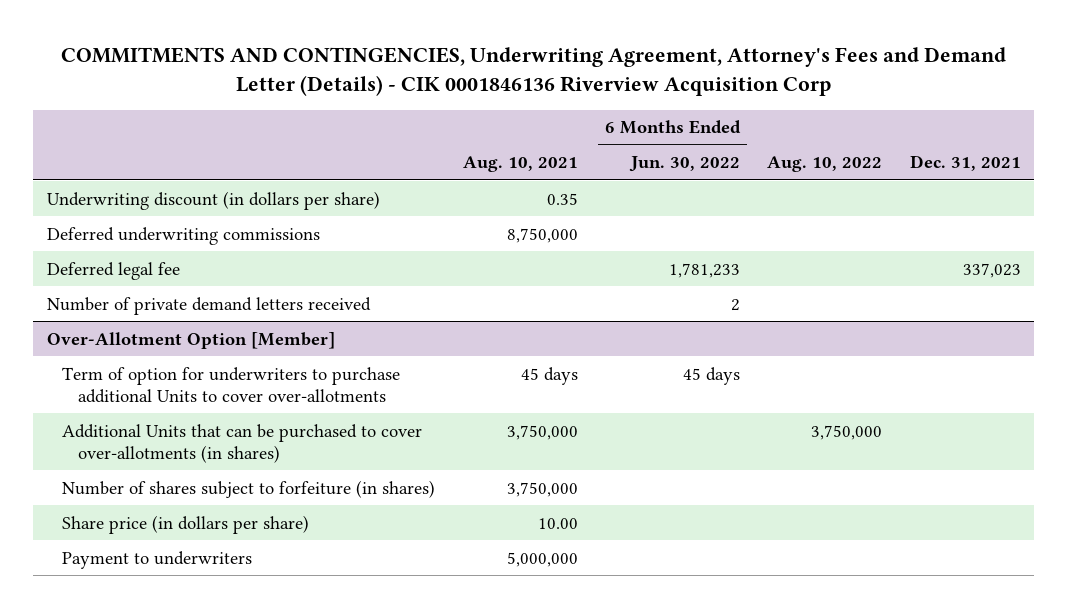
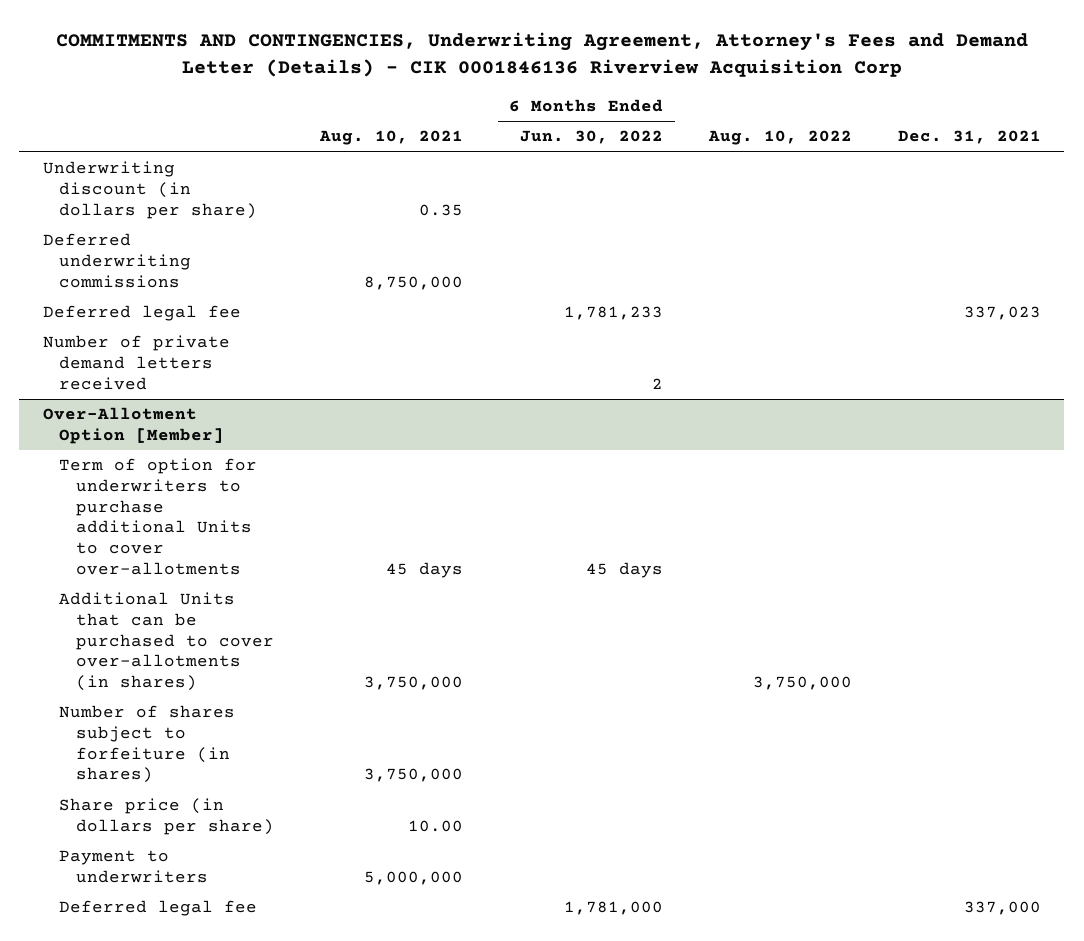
@ Over-Allotment Option [Member]
+ Deferred legal fee | | 1,781,000 | | 337,000

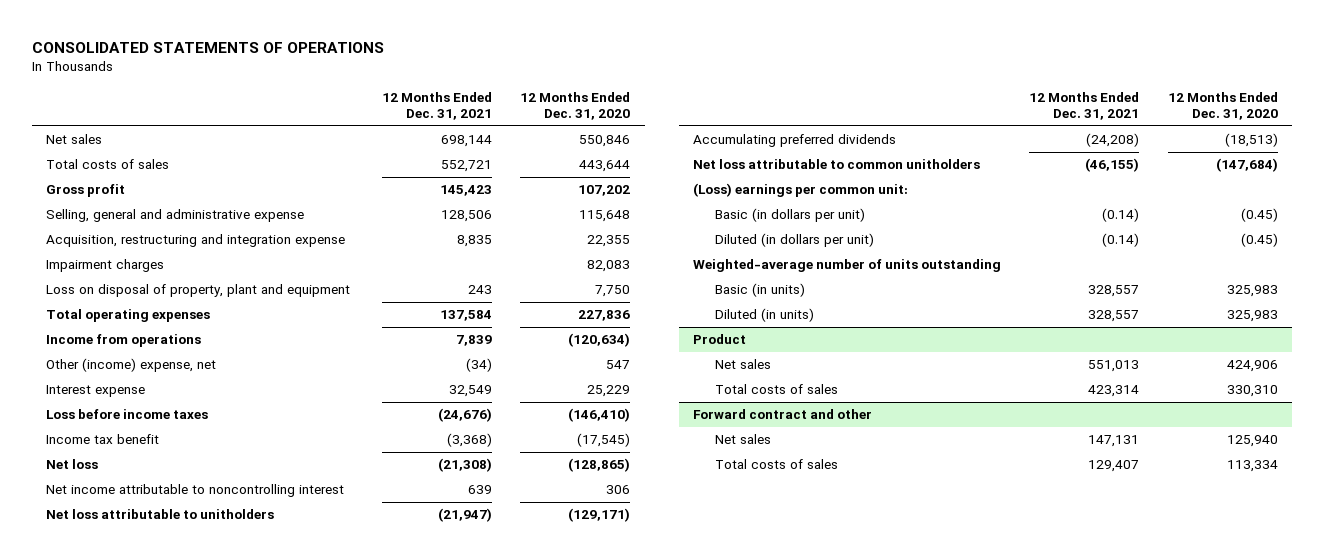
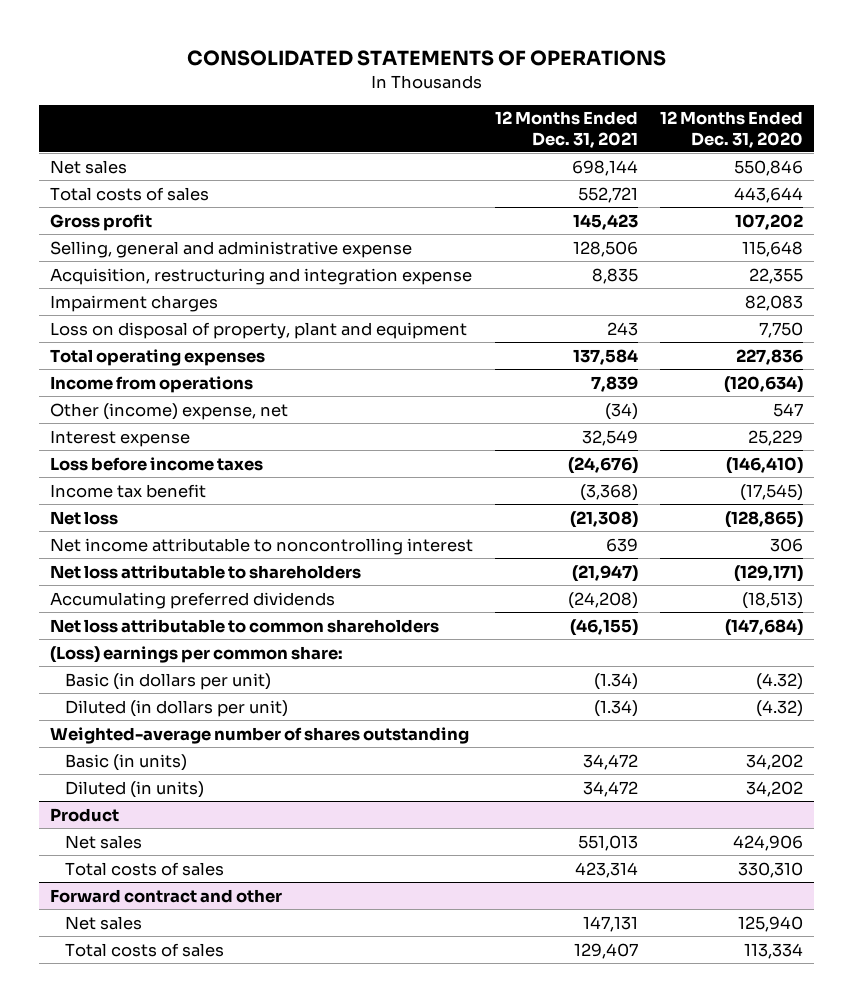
- Net loss attributable to unitholders | (21,947) | (129,171)
+ Net loss attributable to shareholders | (21,947) | (129,171)
- Net loss attributable to common unitholders | (46,155) | (147,684)
- (Loss) earnings per common unit:
- Basic (in dollars per unit) | (0.14) | (0.45)
- Diluted (in dollars per unit) | (0.14) | (0.45)
- Weighted-average number of units outstanding
- Basic (in units) | 328,557 | 325,983
- Diluted (in units) | 328,557 | 325,983
+ Net loss attributable to common shareholders | (46,155) | (147,684)
+ (Loss) earnings per common share:
+ Basic (in dollars per unit) | (1.34) | (4.32)
+ Diluted (in dollars per unit) | (1.34) | (4.32)
+ Weighted-average number of shares outstanding
+ Basic (in units) | 34,472 | 34,202
+ Diluted (in units) | 34,472 | 34,202

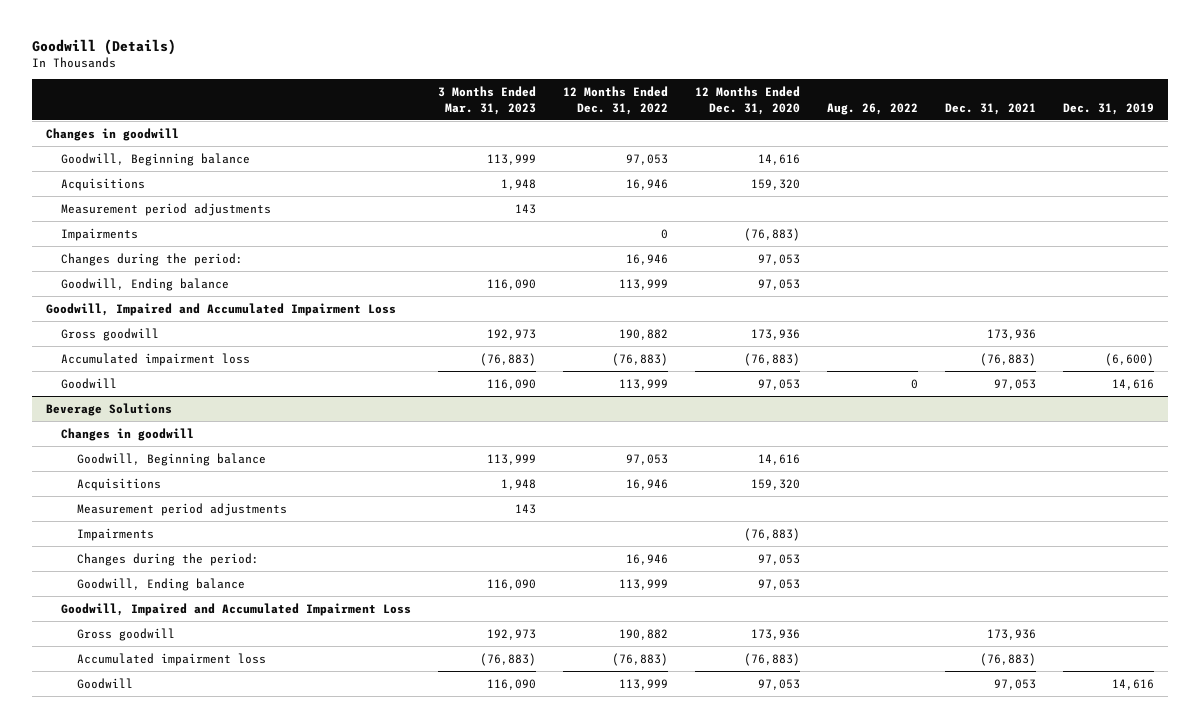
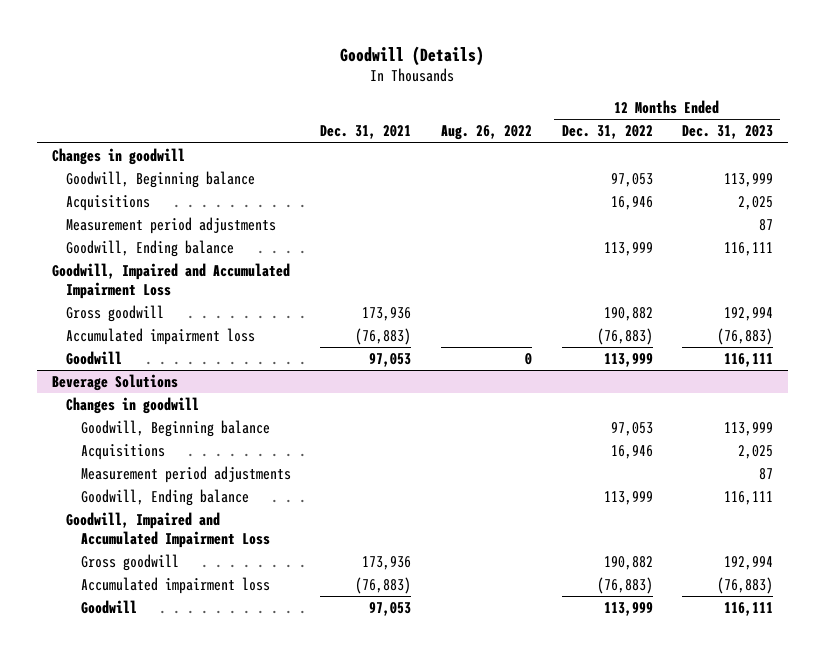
- | 3 Months Ended Mar. 31, 2023 | 12 Months Ended Dec. 31, 2022 | 12 Months Ended Dec. 31, 2020 | Aug. 26, 2022 | Dec. 31, 2021 | Dec. 31, 2019
+ | Dec. 31, 2021 | Aug. 26, 2022 | 12 Months Ended Dec. 31, 2022 | 12 Months Ended Dec. 31, 2023
- Impairments | | 0 | (76,883) | | |
- Changes during the period: | | 16,946 | 97,053 | | |
@ Beverage Solutions
- Impairments | | | (76,883) | | |
- Changes during the period: | | 16,946 | 97,053 | | |

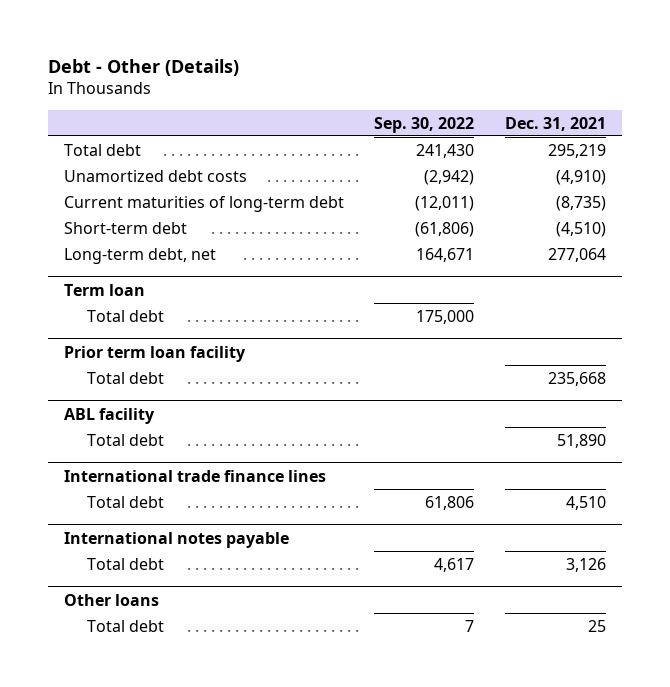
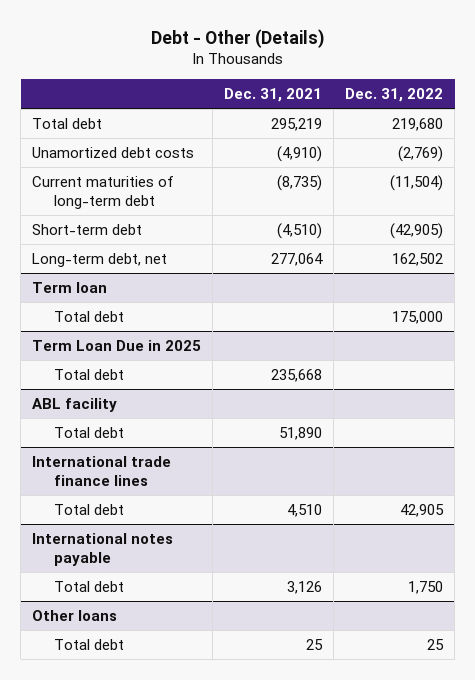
- | Sep. 30, 2022 | Dec. 31, 2021
+ | Dec. 31, 2021 | Dec. 31, 2022
- Prior term loan facility
+ Term Loan Due in 2025

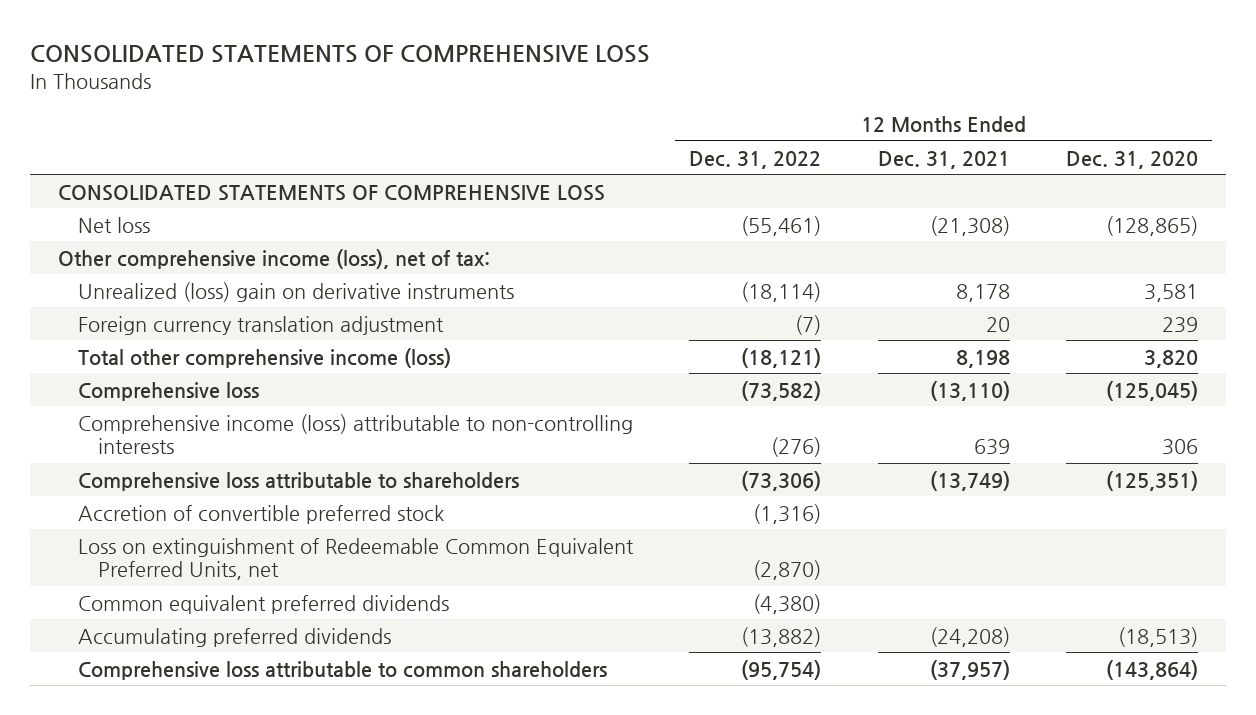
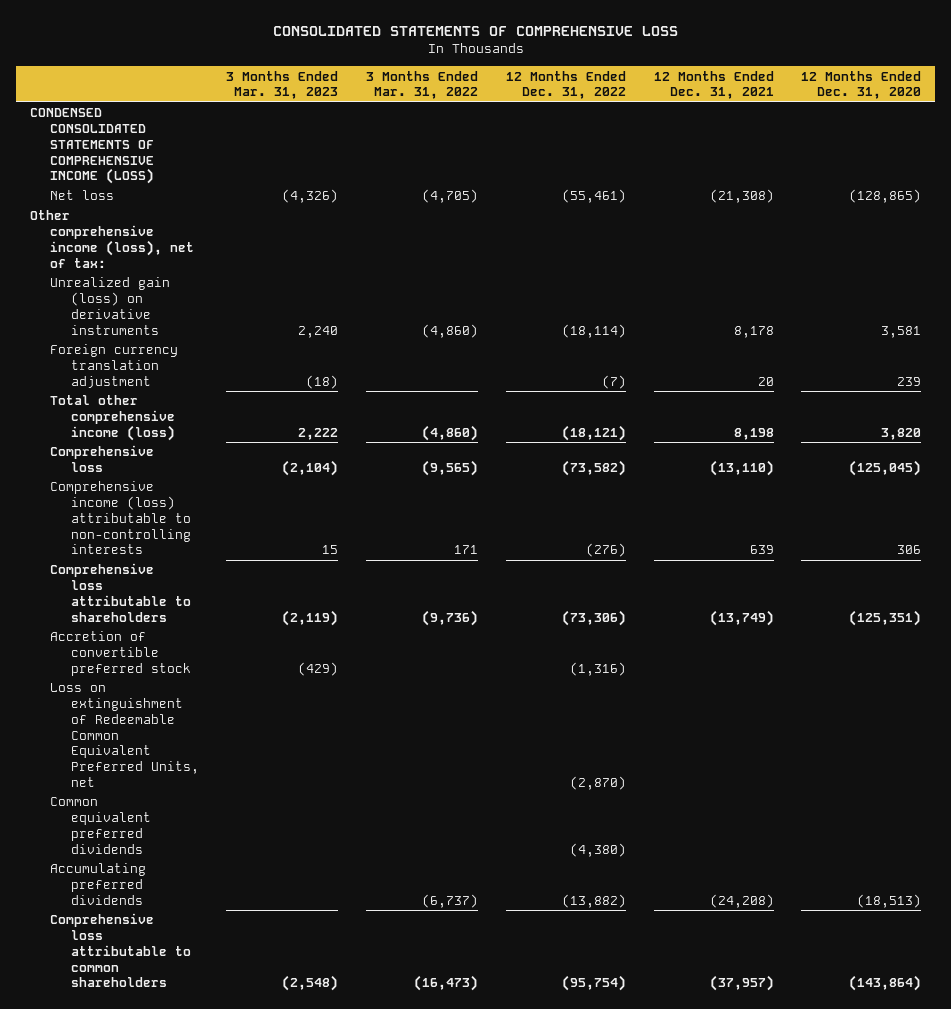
- | 12 Months Ended Dec. 31, 2022 | 12 Months Ended Dec. 31, 2021 | 12 Months Ended Dec. 31, 2020
+ | 3 Months Ended Mar. 31, 2023 | 3 Months Ended Mar. 31, 2022 | 12 Months Ended Dec. 31, 2022 | 12 Months Ended Dec. 31, 2021 | 12 Months Ended Dec. 31, 2020
- CONSOLIDATED STATEMENTS OF COMPREHENSIVE LOSS
+ CONDENSED CONSOLIDATED STATEMENTS OF COMPREHENSIVE INCOME (LOSS)
- Unrealized (loss) gain on derivative instruments | (18,114) | 8,178 | 3,581
+ Unrealized gain (loss) on derivative instruments | 2,240 | (4,860) | (18,114) | 8,178 | 3,581

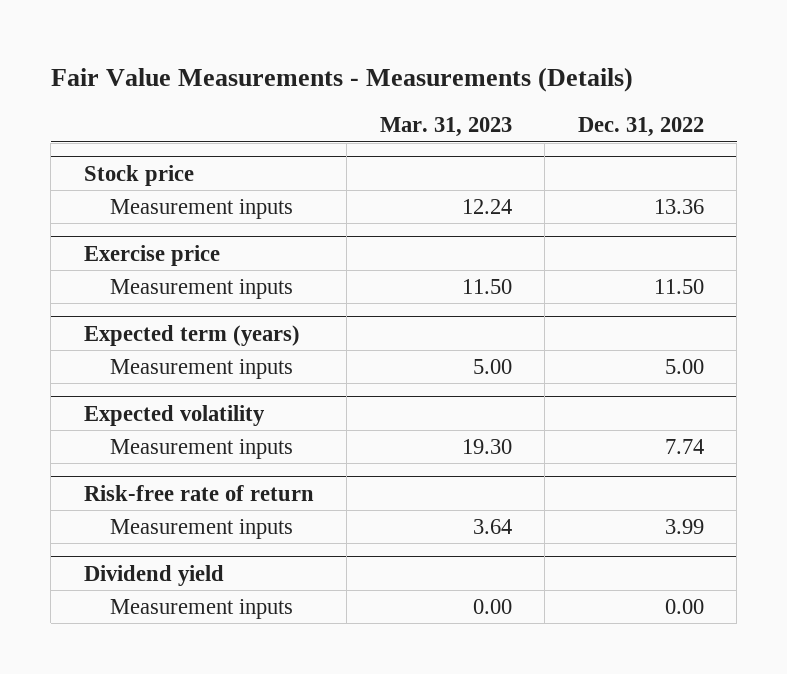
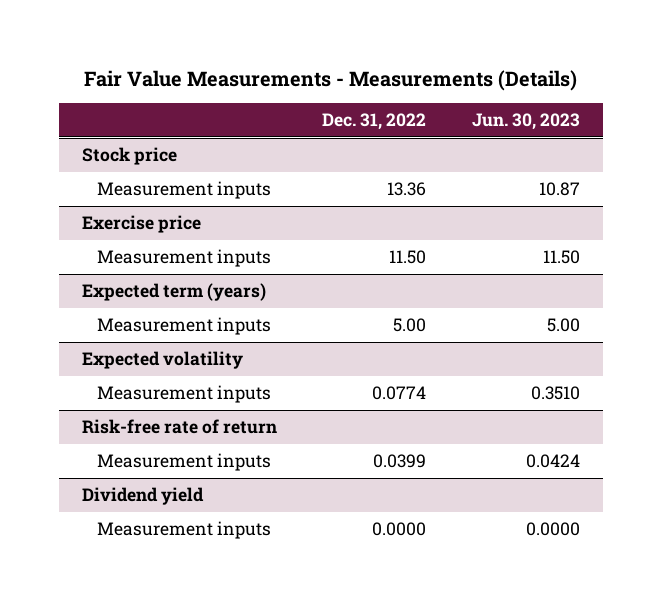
- | Mar. 31, 2023 | Dec. 31, 2022
+ | Dec. 31, 2022 | Jun. 30, 2023
@ Expected volatility
- Measurement inputs | 19.30 | 7.74
+ Measurement inputs | 0.0774 | 0.3510
@ Risk-free rate of return
- Measurement inputs | 3.64 | 3.99
+ Measurement inputs | 0.0399 | 0.0424
@ Dividend yield
- Measurement inputs | 0.00 | 0.00
+ Measurement inputs | 0.0000 | 0.0000

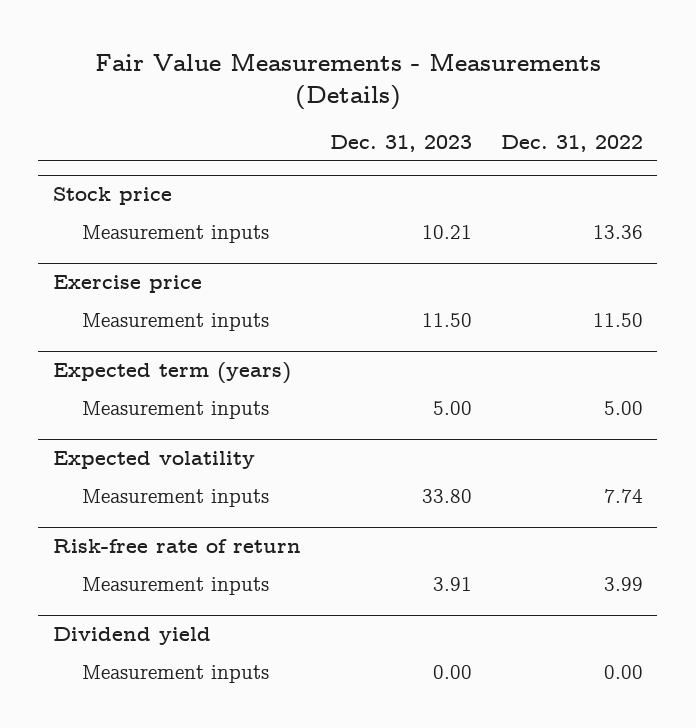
- | Dec. 31, 2022 | Jun. 30, 2023
+ | Dec. 31, 2023 | Dec. 31, 2022
@ Expected volatility
- Measurement inputs | 0.0774 | 0.3510
+ Measurement inputs | 33.80 | 7.74
@ Risk-free rate of return
- Measurement inputs | 0.0399 | 0.0424
+ Measurement inputs | 3.91 | 3.99
@ Dividend yield
- Measurement inputs | 0.0000 | 0.0000
+ Measurement inputs | 0.00 | 0.00

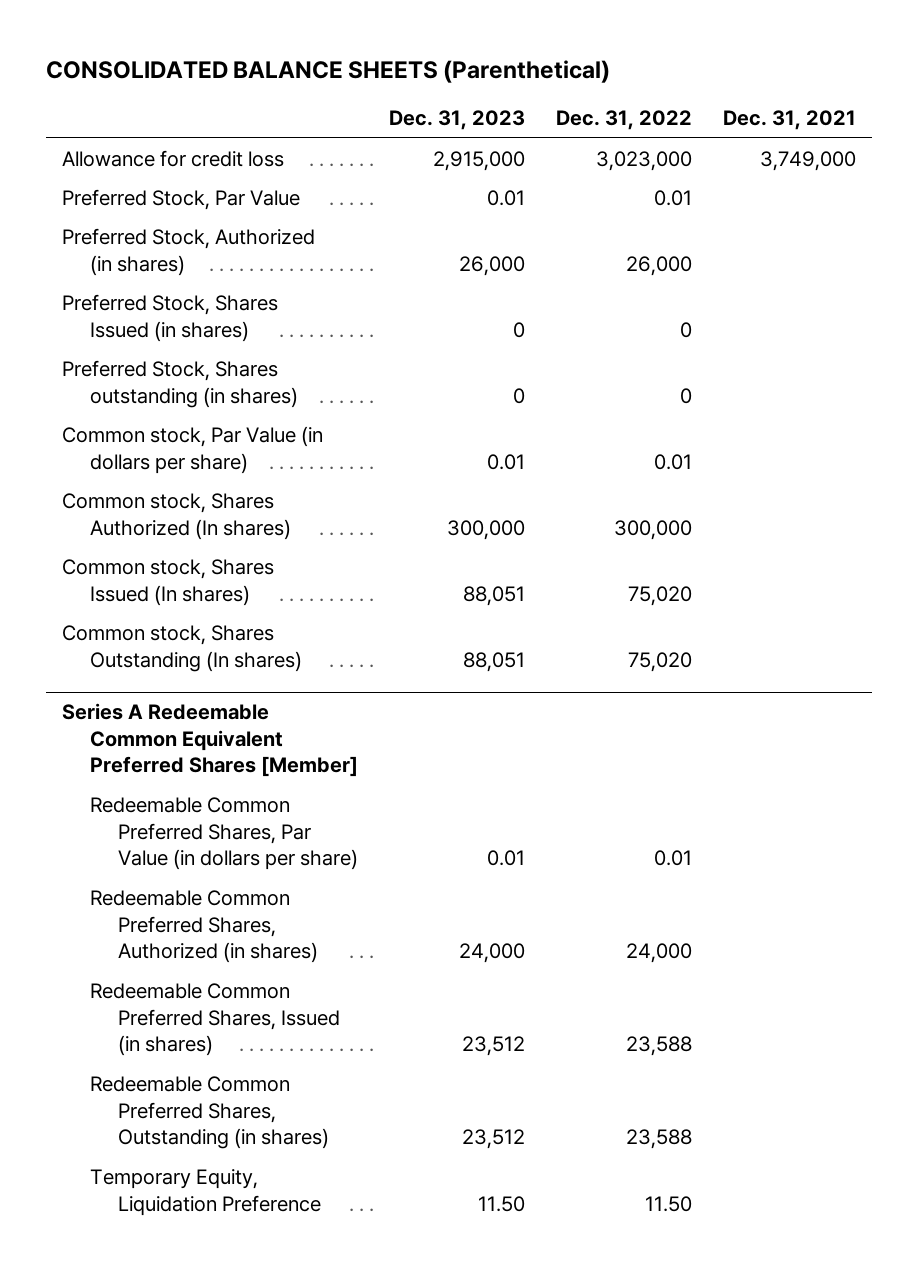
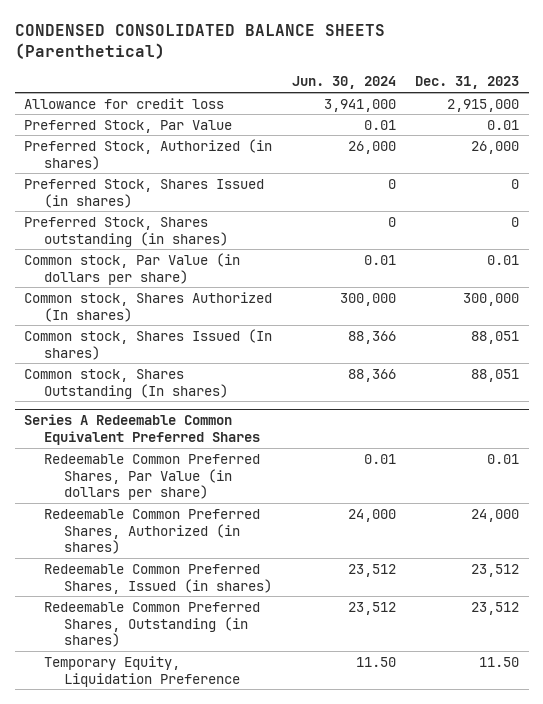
- CONSOLIDATED BALANCE SHEETS (Parenthetical)
+ CONDENSED CONSOLIDATED BALANCE SHEETS (Parenthetical)
- | Dec. 31, 2023 | Dec. 31, 2022 | Dec. 31, 2021
+ | Jun. 30, 2024 | Dec. 31, 2023
- Series A Redeemable Common Equivalent Preferred Shares [Member]
+ Series A Redeemable Common Equivalent Preferred Shares

